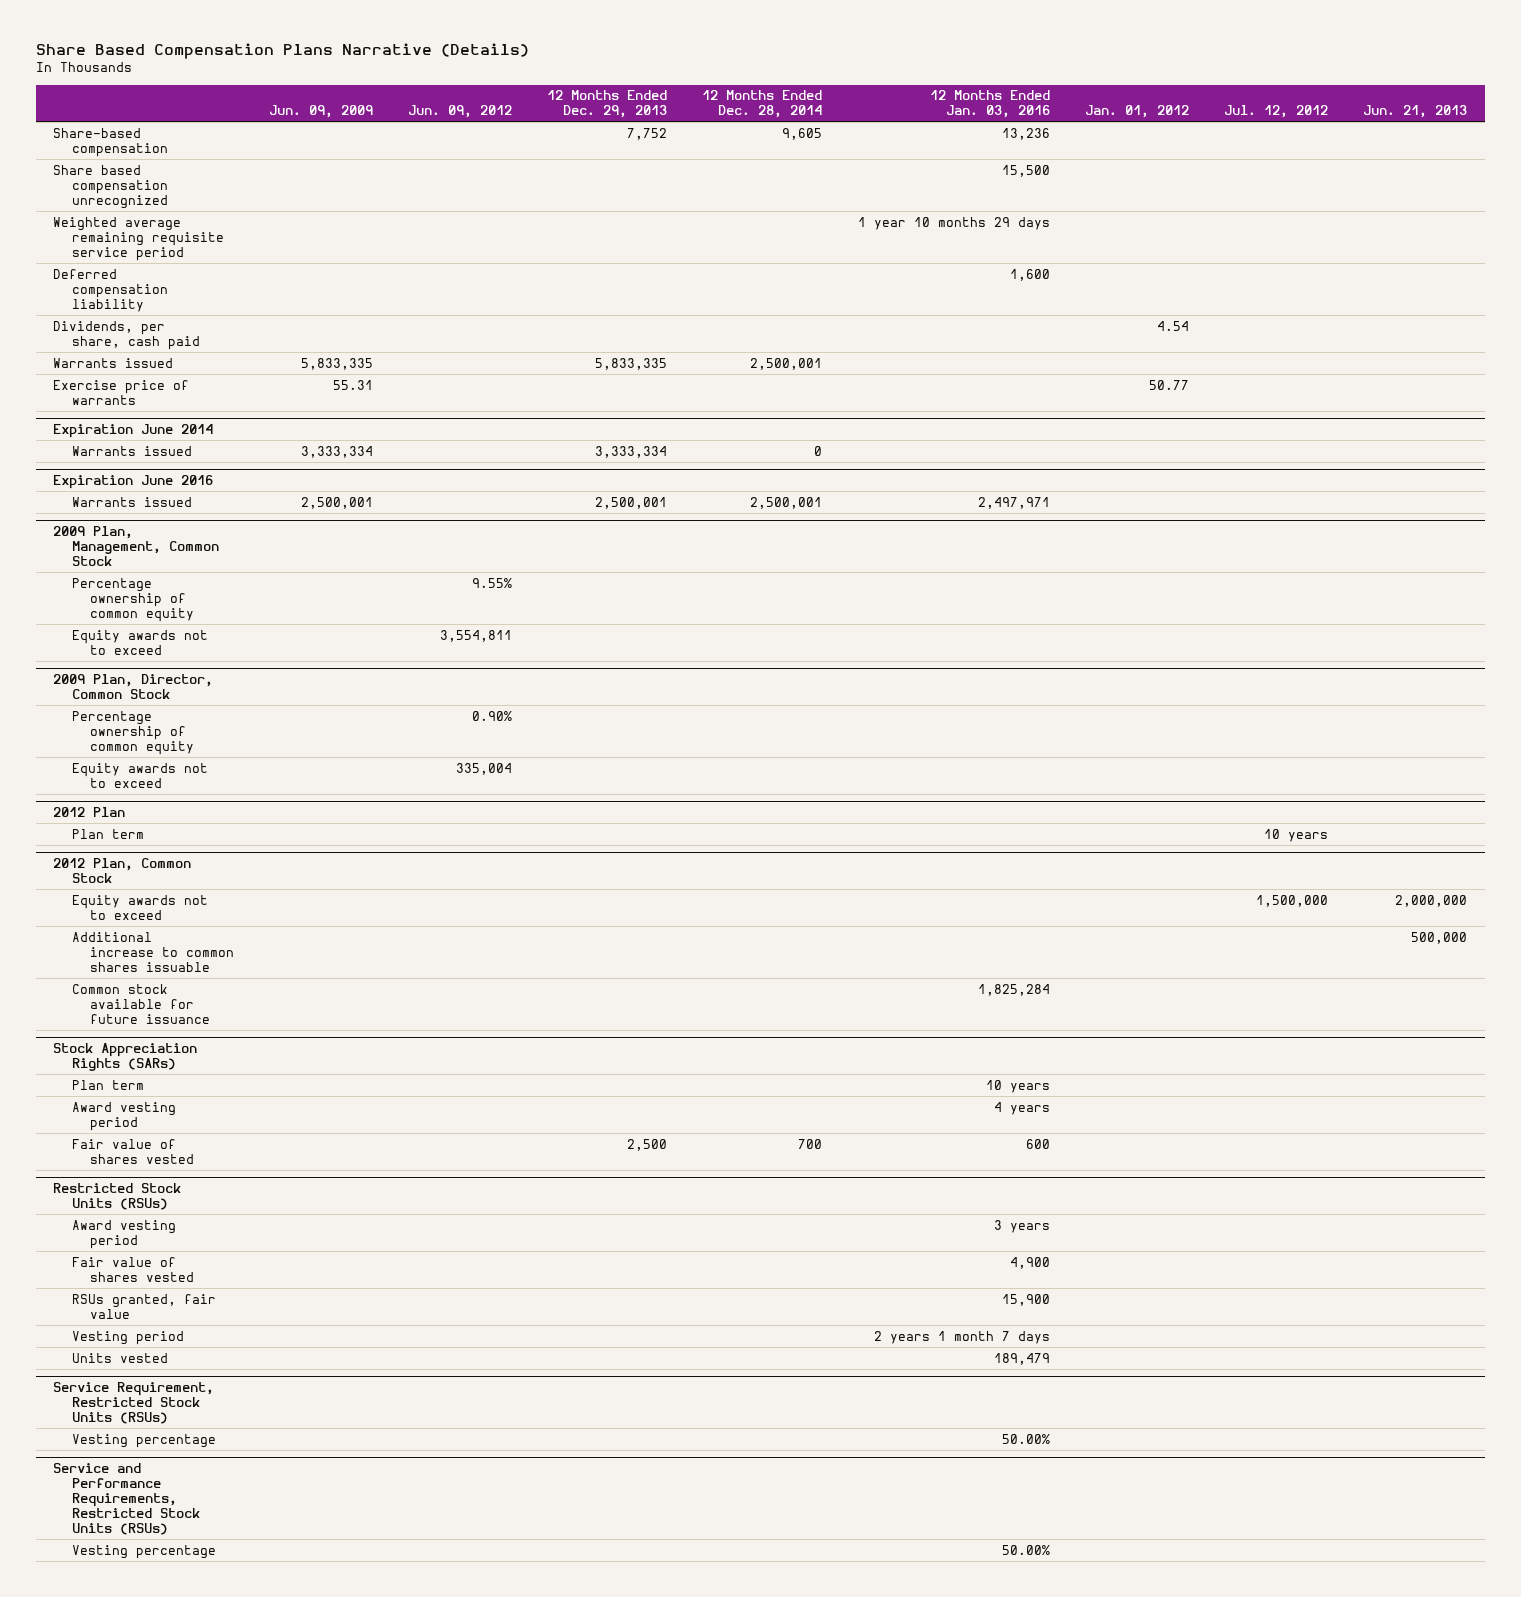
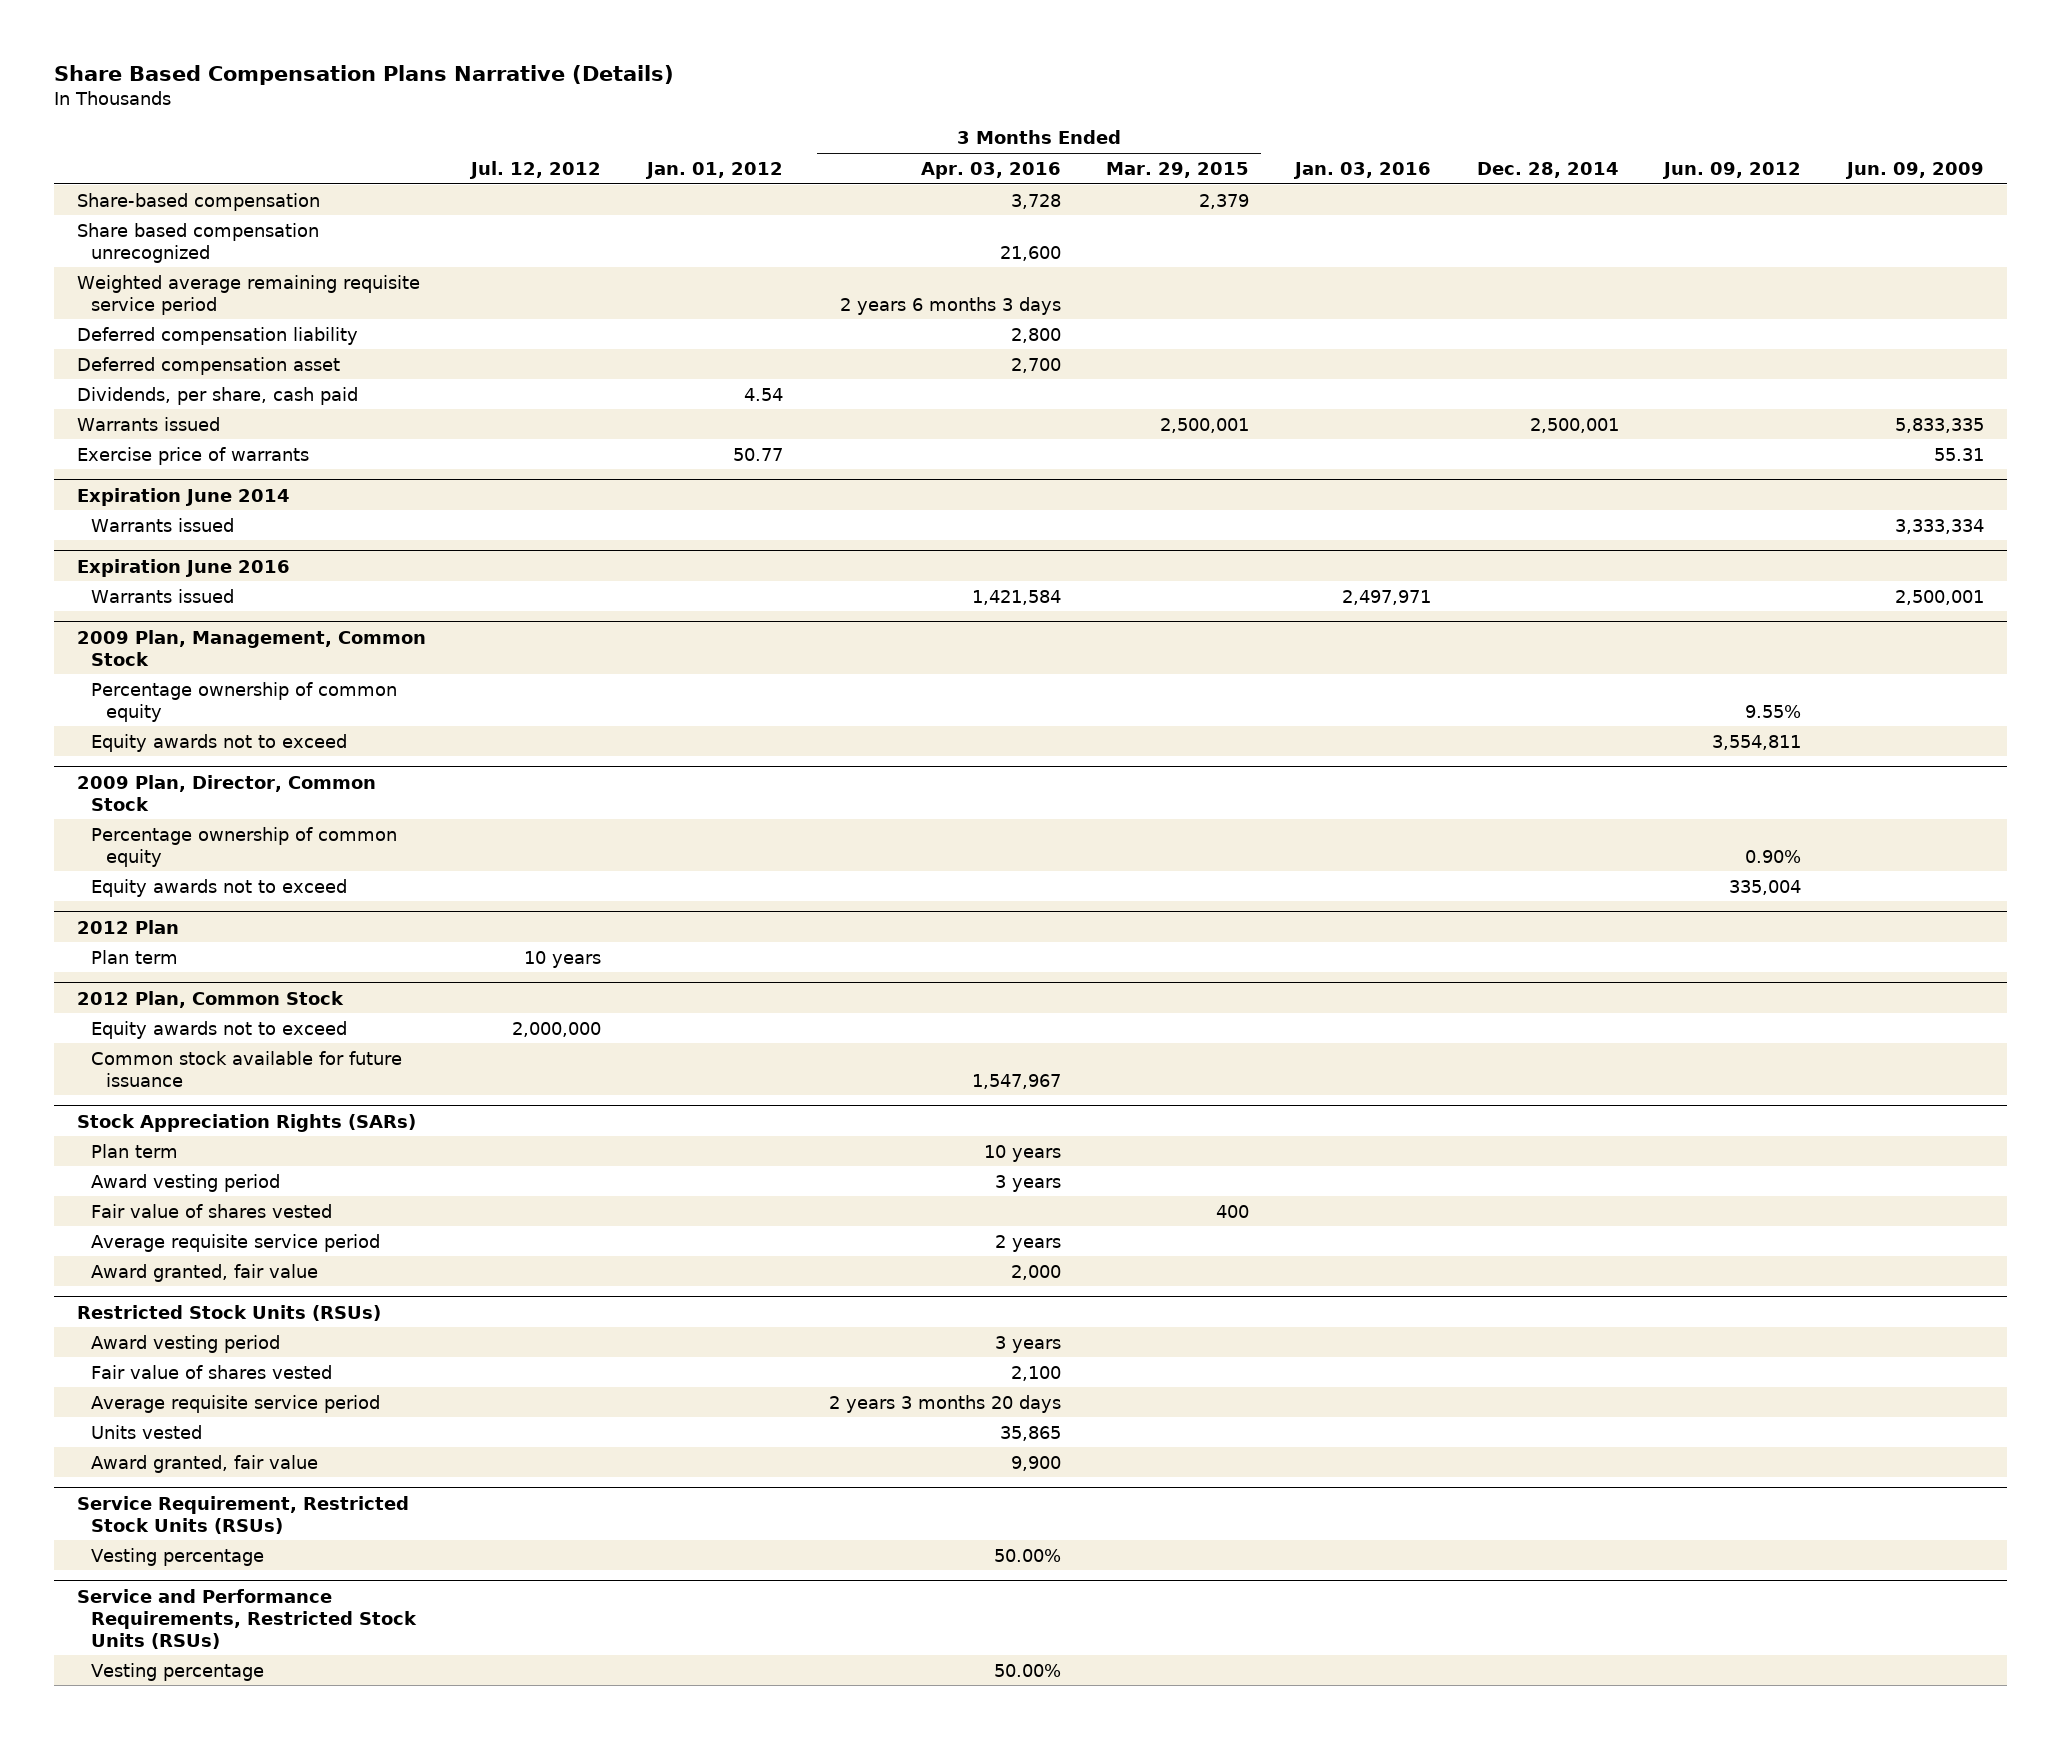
- | Jun. 09, 2009 | Jun. 09, 2012 | 12 Months Ended Dec. 29, 2013 | 12 Months Ended Dec. 28, 2014 | 12 Months Ended Jan. 03, 2016 | Jan. 01, 2012 | Jul. 12, 2012 | Jun. 21, 2013
+ | Jul. 12, 2012 | Jan. 01, 2012 | 3 Months Ended Apr. 03, 2016 | 3 Months Ended Mar. 29, 2015 | Jan. 03, 2016 | Dec. 28, 2014 | Jun. 09, 2012 | Jun. 09, 2009
+ Deferred compensation asset | | | 2,700 | | | | |
@ 2012 Plan, Common Stock
- Equity awards not to exceed | | | | | | | 1,500,000 | 2,000,000
- Additional increase to common shares issuable | | | | | | | | 500,000
+ Equity awards not to exceed | 2,000,000 | | | | | | |
@ Stock Appreciation Rights (SARs)
+ Average requisite service period | | | 2 years | | | | |
+ Award granted, fair value | | | 2,000 | | | | |
@ Restricted Stock Units (RSUs)
- RSUs granted, fair value | | | | | 15,900 | | |
- Vesting period | | | | | 2 years 1 month 7 days | | |
+ Average requisite service period | | | 2 years 3 months 20 days | | | | |
+ Award granted, fair value | | | 9,900 | | | | |

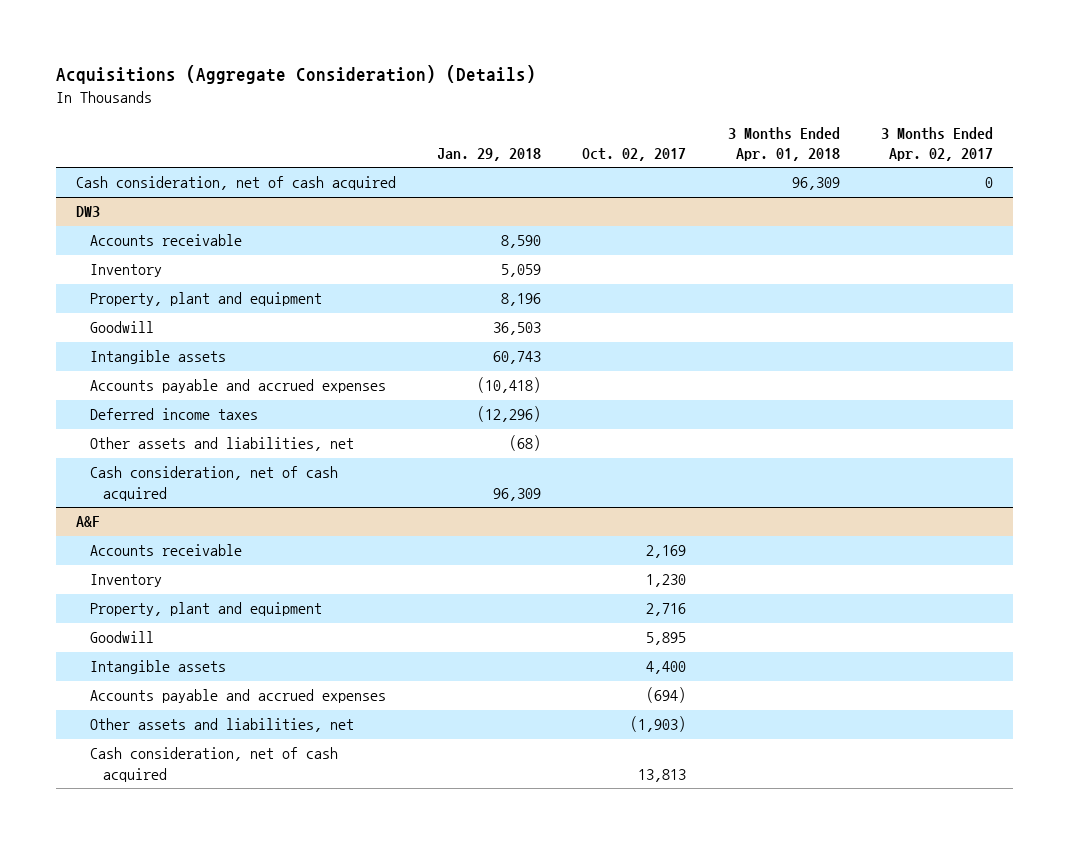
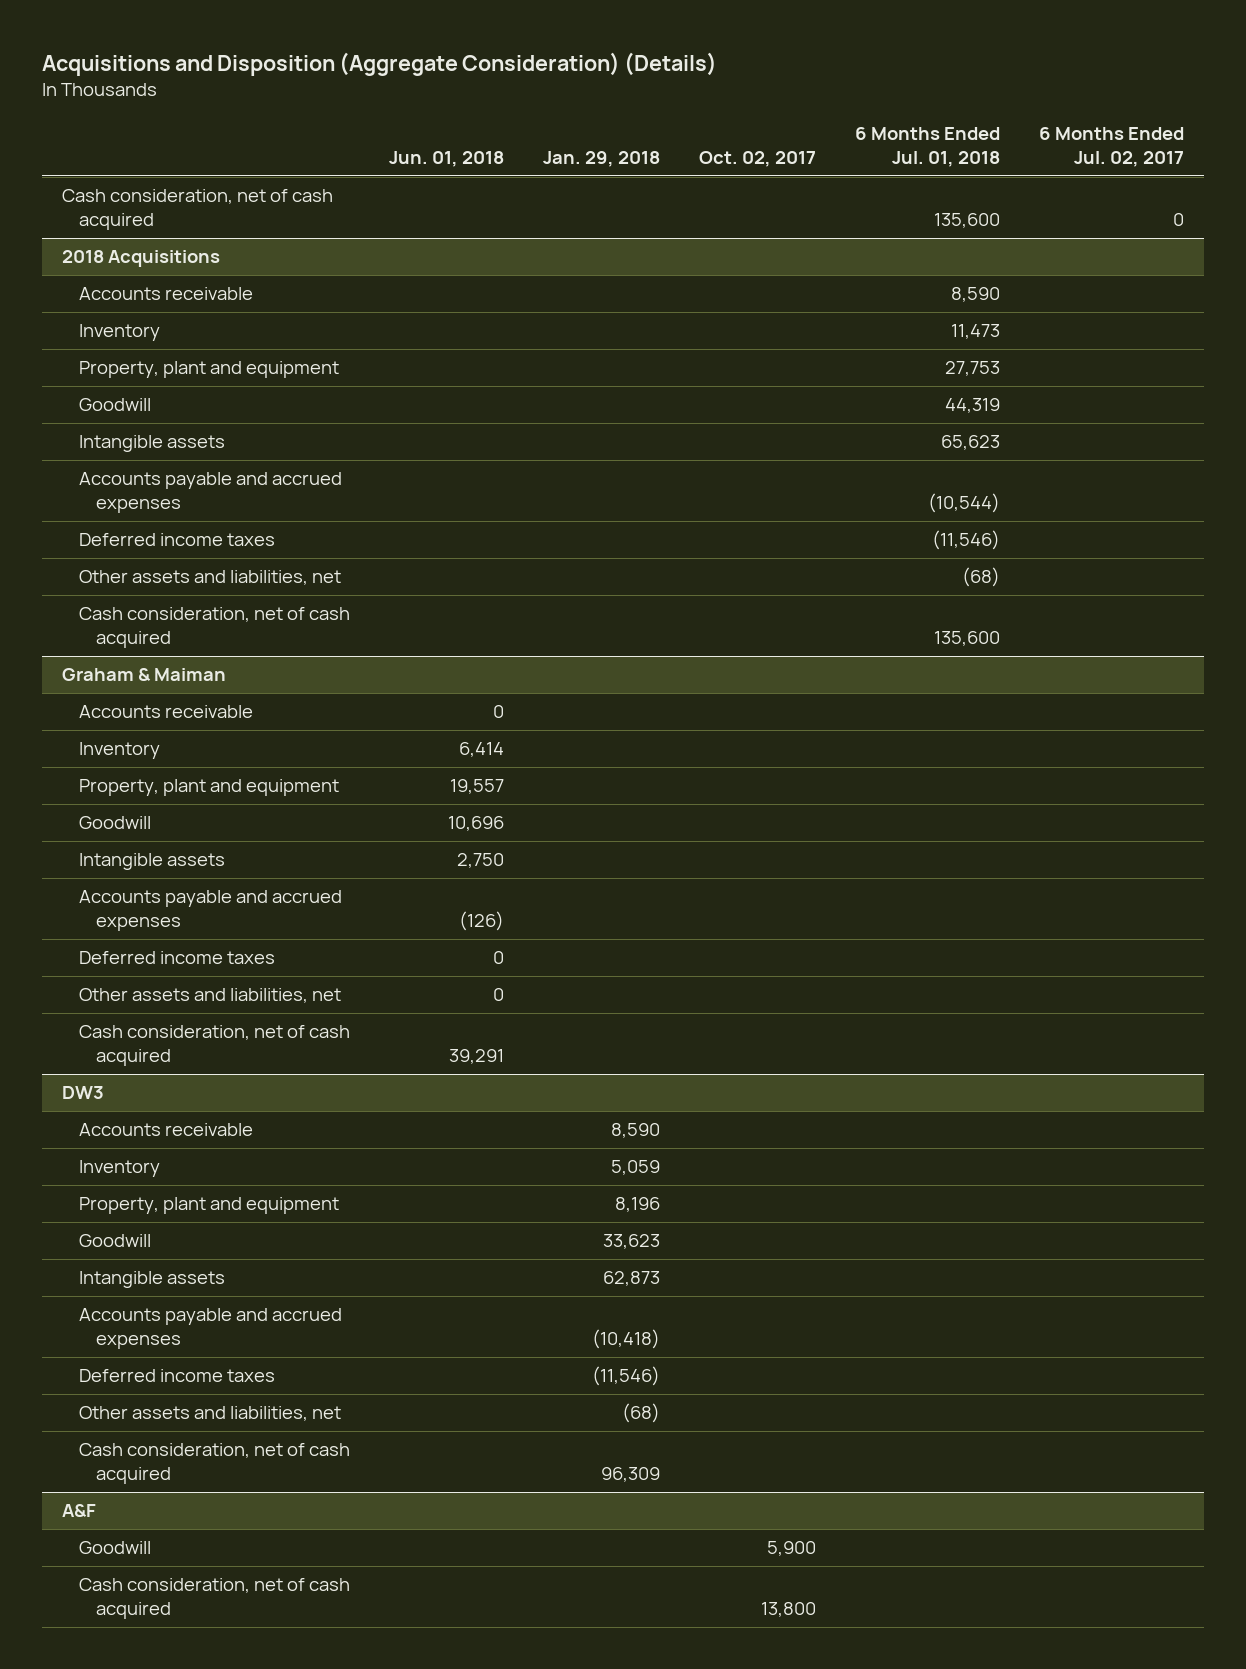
- Acquisitions (Aggregate Consideration) (Details)
+ Acquisitions and Disposition (Aggregate Consideration) (Details)
- | Jan. 29, 2018 | Oct. 02, 2017 | 3 Months Ended Apr. 01, 2018 | 3 Months Ended Apr. 02, 2017
+ | Jun. 01, 2018 | Jan. 29, 2018 | Oct. 02, 2017 | 6 Months Ended Jul. 01, 2018 | 6 Months Ended Jul. 02, 2017
+ 2018 Acquisitions
+ Accounts receivable | | | | 8,590 |
+ Inventory | | | | 11,473 |
+ Property, plant and equipment | | | | 27,753 |
+ Goodwill | | | | 44,319 |
+ Intangible assets | | | | 65,623 |
+ Accounts payable and accrued expenses | | | | (10,544) |
+ Deferred income taxes | | | | (11,546) |
+ Other assets and liabilities, net | | | | (68) |
+ Cash consideration, net of cash acquired | | | | 135,600 |
+ Graham & Maiman
+ Accounts receivable | 0 | | | |
+ Inventory | 6,414 | | | |
+ Property, plant and equipment | 19,557 | | | |
+ Goodwill | 10,696 | | | |
+ Intangible assets | 2,750 | | | |
+ Accounts payable and accrued expenses | (126) | | | |
+ Deferred income taxes | 0 | | | |
+ Other assets and liabilities, net | 0 | | | |
+ Cash consideration, net of cash acquired | 39,291 | | | |
@ DW3
- Goodwill | 36,503 | | |
- Intangible assets | 60,743 | | |
+ Goodwill | | 33,623 | | |
+ Intangible assets | | 62,873 | | |
- Deferred income taxes | (12,296) | | |
+ Deferred income taxes | | (11,546) | | |
@ A&F
- Accounts receivable | | 2,169 | |
- Inventory | | 1,230 | |
- Property, plant and equipment | | 2,716 | |
- Goodwill | | 5,895 | |
- Intangible assets | | 4,400 | |
- Accounts payable and accrued expenses | | (694) | |
- Other assets and liabilities, net | | (1,903) | |
- Cash consideration, net of cash acquired | | 13,813 | |
+ Goodwill | | | 5,900 | |
+ Cash consideration, net of cash acquired | | | 13,800 | |

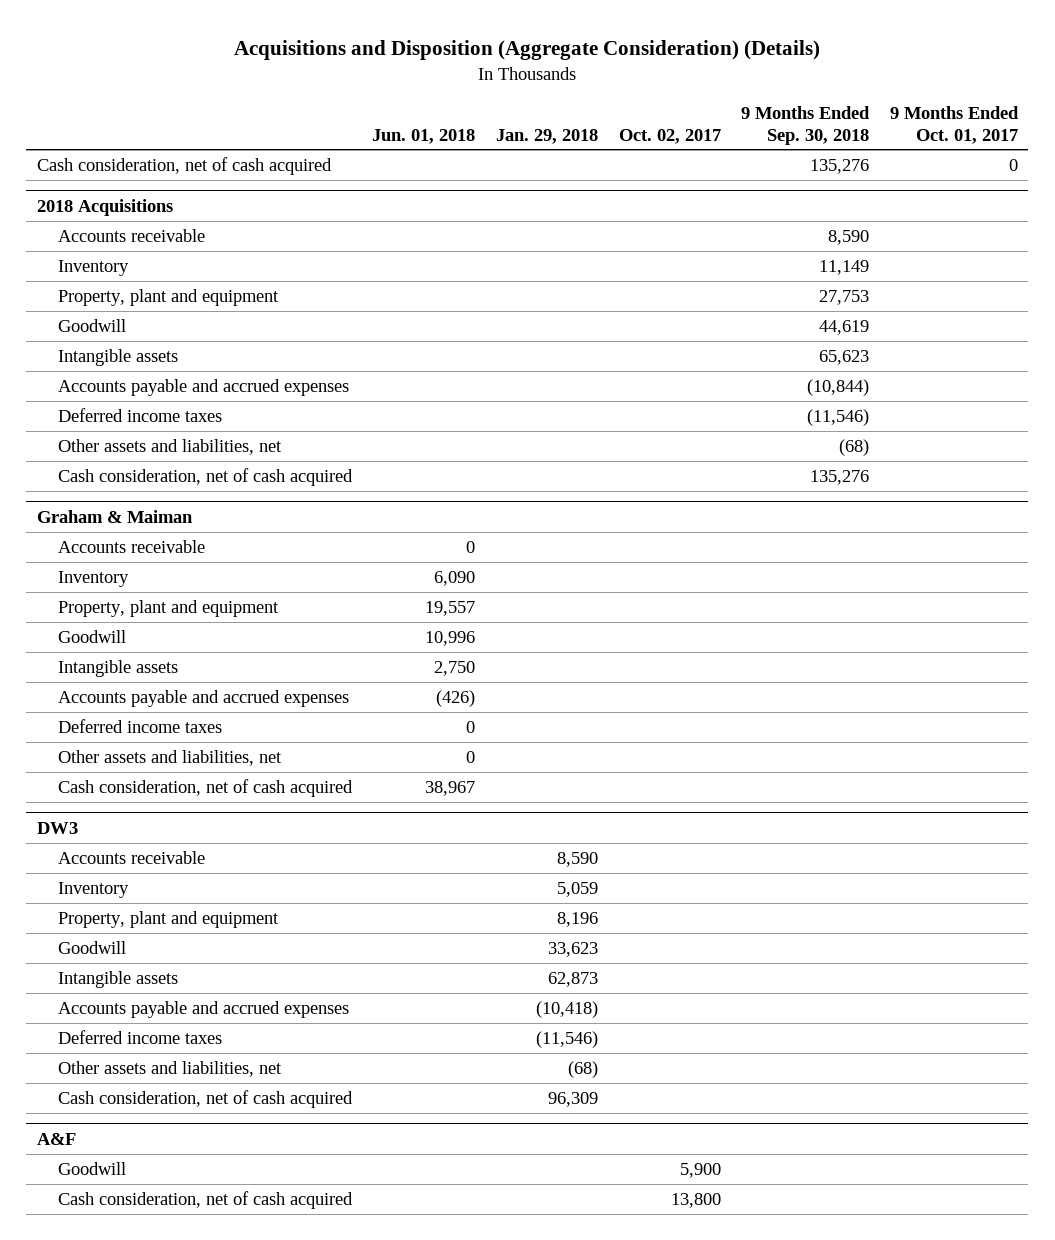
- | Jun. 01, 2018 | Jan. 29, 2018 | Oct. 02, 2017 | 6 Months Ended Jul. 01, 2018 | 6 Months Ended Jul. 02, 2017
+ | Jun. 01, 2018 | Jan. 29, 2018 | Oct. 02, 2017 | 9 Months Ended Sep. 30, 2018 | 9 Months Ended Oct. 01, 2017
@ Graham & Maiman
- Inventory | 6,414 | | | |
+ Inventory | 6,090 | | | |
- Goodwill | 10,696 | | | |
+ Goodwill | 10,996 | | | |
- Accounts payable and accrued expenses | (126) | | | |
+ Accounts payable and accrued expenses | (426) | | | |
- Cash consideration, net of cash acquired | 39,291 | | | |
+ Cash consideration, net of cash acquired | 38,967 | | | |

